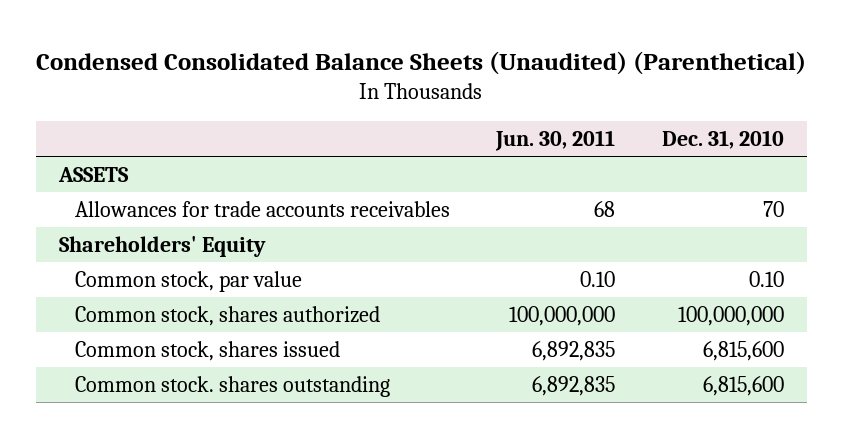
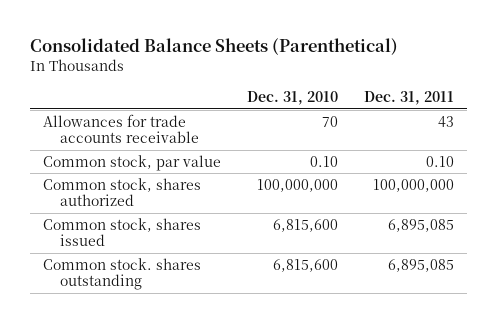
- Condensed Consolidated Balance Sheets (Unaudited) (Parenthetical)
+ Consolidated Balance Sheets (Parenthetical)
- | Jun. 30, 2011 | Dec. 31, 2010
+ | Dec. 31, 2010 | Dec. 31, 2011
- ASSETS
- Allowances for trade accounts receivables | 68 | 70
- Shareholders' Equity
+ Allowances for trade accounts receivable | 70 | 43

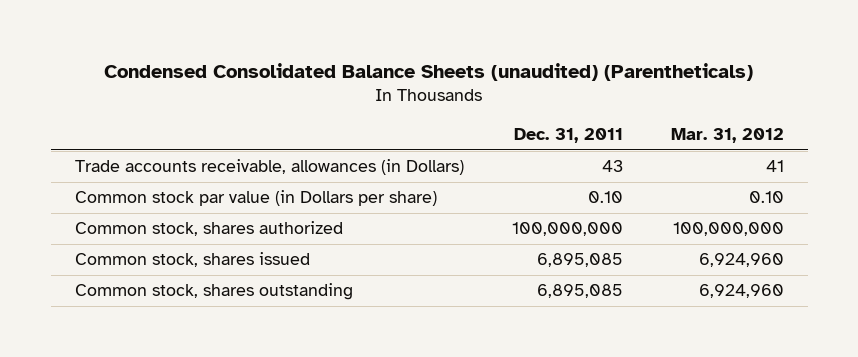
- Consolidated Balance Sheets (Parenthetical)
+ Condensed Consolidated Balance Sheets (unaudited) (Parentheticals)
- | Dec. 31, 2010 | Dec. 31, 2011
+ | Dec. 31, 2011 | Mar. 31, 2012
- Allowances for trade accounts receivable | 70 | 43
- Common stock, par value | 0.10 | 0.10
+ Trade accounts receivable, allowances (in Dollars) | 43 | 41
+ Common stock par value (in Dollars per share) | 0.10 | 0.10
- Common stock. shares outstanding | 6,815,600 | 6,895,085
+ Common stock, shares outstanding | 6,895,085 | 6,924,960

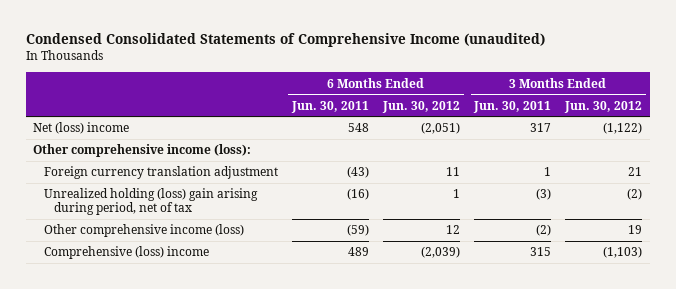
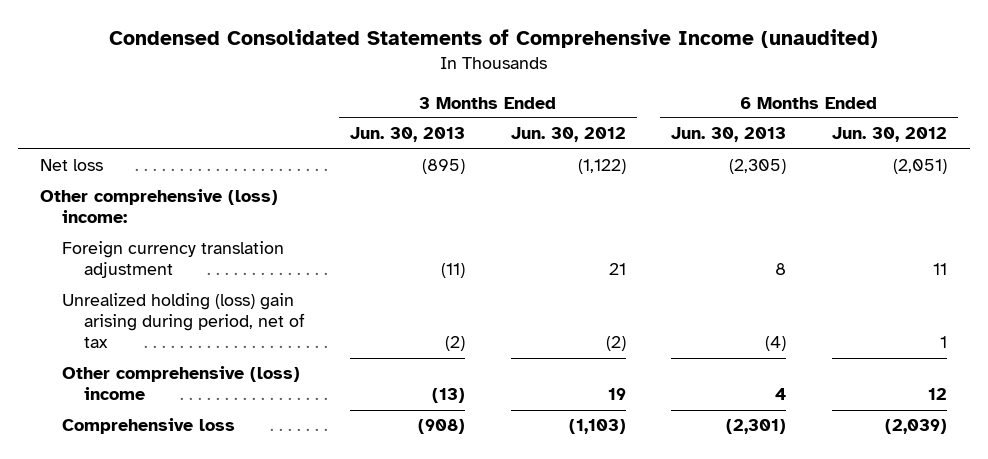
- | 6 Months Ended Jun. 30, 2011 | 6 Months Ended Jun. 30, 2012 | 3 Months Ended Jun. 30, 2011 | 3 Months Ended Jun. 30, 2012
+ | 3 Months Ended Jun. 30, 2013 | 3 Months Ended Jun. 30, 2012 | 6 Months Ended Jun. 30, 2013 | 6 Months Ended Jun. 30, 2012
- Net (loss) income | 548 | (2,051) | 317 | (1,122)
- Other comprehensive income (loss):
+ Net loss | (895) | (1,122) | (2,305) | (2,051)
+ Other comprehensive (loss) income:
- Other comprehensive income (loss) | (59) | 12 | (2) | 19
- Comprehensive (loss) income | 489 | (2,039) | 315 | (1,103)
+ Other comprehensive (loss) income | (13) | 19 | 4 | 12
+ Comprehensive loss | (908) | (1,103) | (2,301) | (2,039)

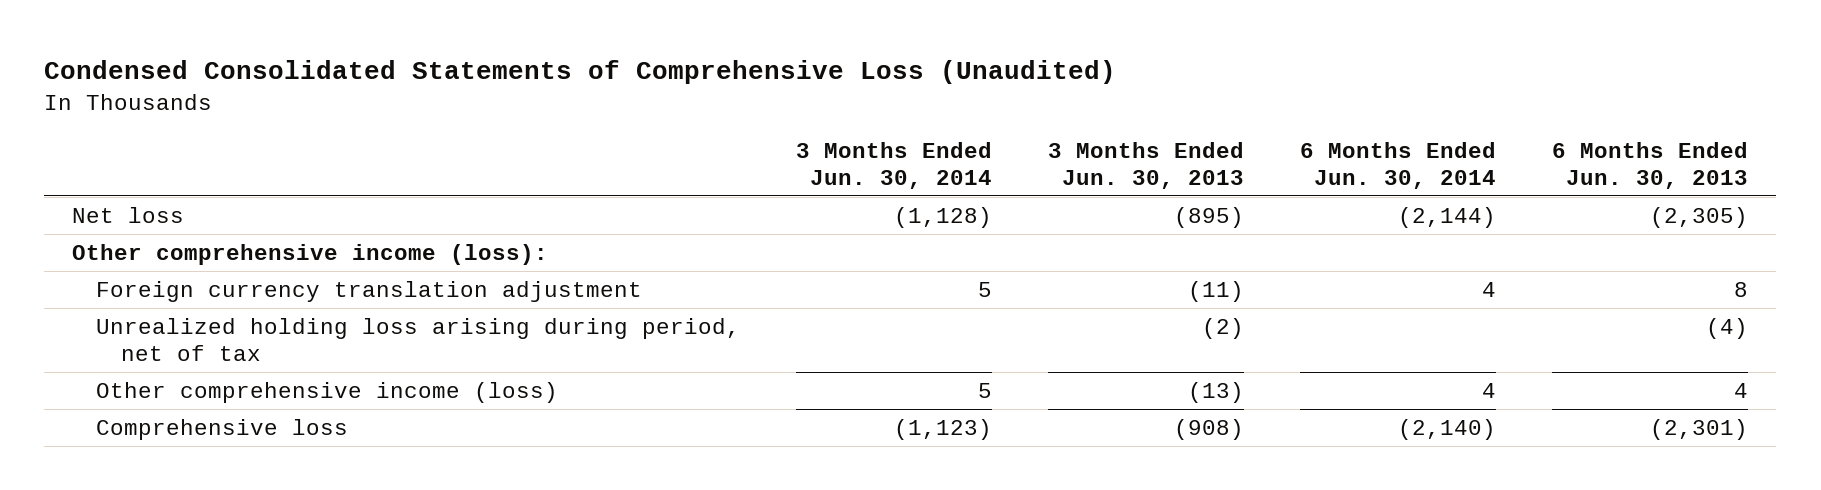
- Condensed Consolidated Statements of Comprehensive Income (unaudited)
+ Condensed Consolidated Statements of Comprehensive Loss (Unaudited)
- | 3 Months Ended Jun. 30, 2013 | 3 Months Ended Jun. 30, 2012 | 6 Months Ended Jun. 30, 2013 | 6 Months Ended Jun. 30, 2012
+ | 3 Months Ended Jun. 30, 2014 | 3 Months Ended Jun. 30, 2013 | 6 Months Ended Jun. 30, 2014 | 6 Months Ended Jun. 30, 2013
- Other comprehensive (loss) income:
+ Other comprehensive income (loss):
- Unrealized holding (loss) gain arising during period, net of tax | (2) | (2) | (4) | 1
- Other comprehensive (loss) income | (13) | 19 | 4 | 12
+ Unrealized holding loss arising during period, net of tax | | (2) | | (4)
+ Other comprehensive income (loss) | 5 | (13) | 4 | 4

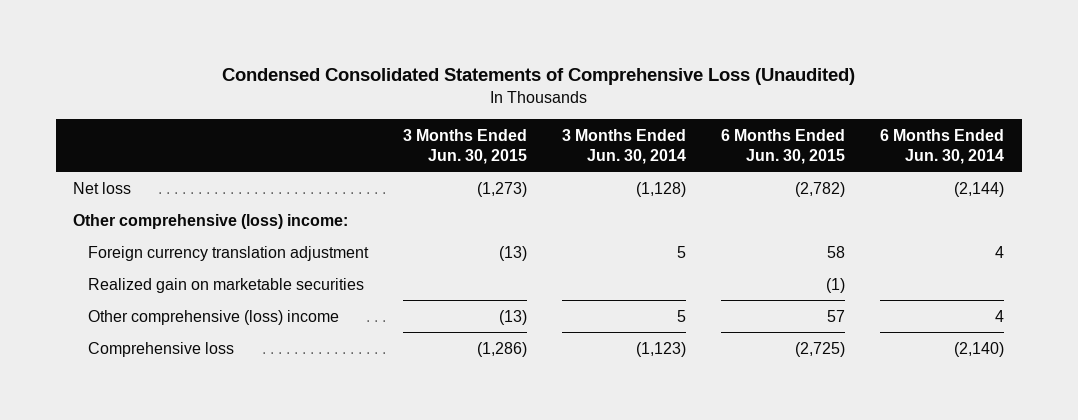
- | 3 Months Ended Jun. 30, 2014 | 3 Months Ended Jun. 30, 2013 | 6 Months Ended Jun. 30, 2014 | 6 Months Ended Jun. 30, 2013
+ | 3 Months Ended Jun. 30, 2015 | 3 Months Ended Jun. 30, 2014 | 6 Months Ended Jun. 30, 2015 | 6 Months Ended Jun. 30, 2014
- Other comprehensive income (loss):
+ Other comprehensive (loss) income:
- Unrealized holding loss arising during period, net of tax | | (2) | | (4)
- Other comprehensive income (loss) | 5 | (13) | 4 | 4
+ Realized gain on marketable securities | | | (1) |
+ Other comprehensive (loss) income | (13) | 5 | 57 | 4

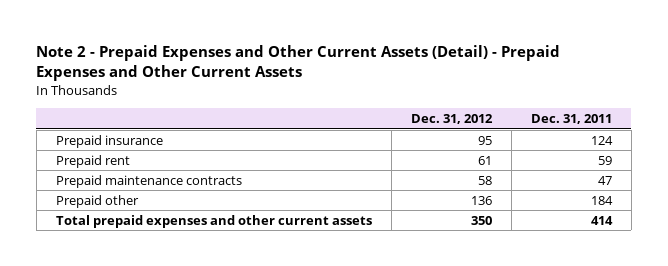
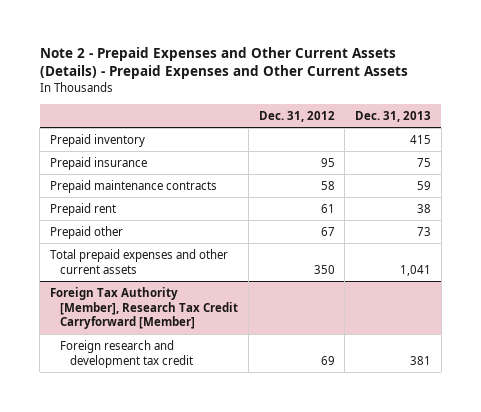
- Note 2 - Prepaid Expenses and Other Current Assets (Detail) - Prepaid Expenses and Other Current Assets
+ Note 2 - Prepaid Expenses and Other Current Assets (Details) - Prepaid Expenses and Other Current Assets
- | Dec. 31, 2012 | Dec. 31, 2011
+ | Dec. 31, 2012 | Dec. 31, 2013
+ Prepaid inventory | | 415
- Prepaid other | 136 | 184
moved down: Prepaid rent | 61 | 38
+ Prepaid other | 67 | 73
+ Foreign Tax Authority [Member], Research Tax Credit Carryforward [Member]
+ Foreign research and development tax credit | 69 | 381

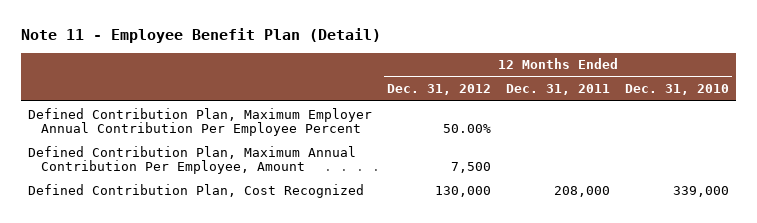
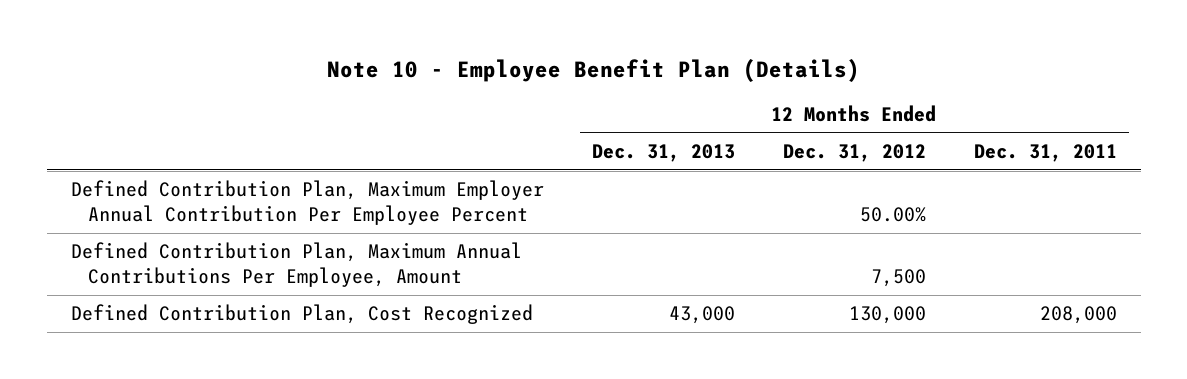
- Note 11 - Employee Benefit Plan (Detail)
+ Note 10 - Employee Benefit Plan (Details)
- | 12 Months Ended Dec. 31, 2012 | 12 Months Ended Dec. 31, 2011 | 12 Months Ended Dec. 31, 2010
+ | 12 Months Ended Dec. 31, 2013 | 12 Months Ended Dec. 31, 2012 | 12 Months Ended Dec. 31, 2011
- Defined Contribution Plan, Maximum Annual Contribution Per Employee, Amount | 7,500 | |
+ Defined Contribution Plan, Maximum Annual Contributions Per Employee, Amount | | 7,500 |

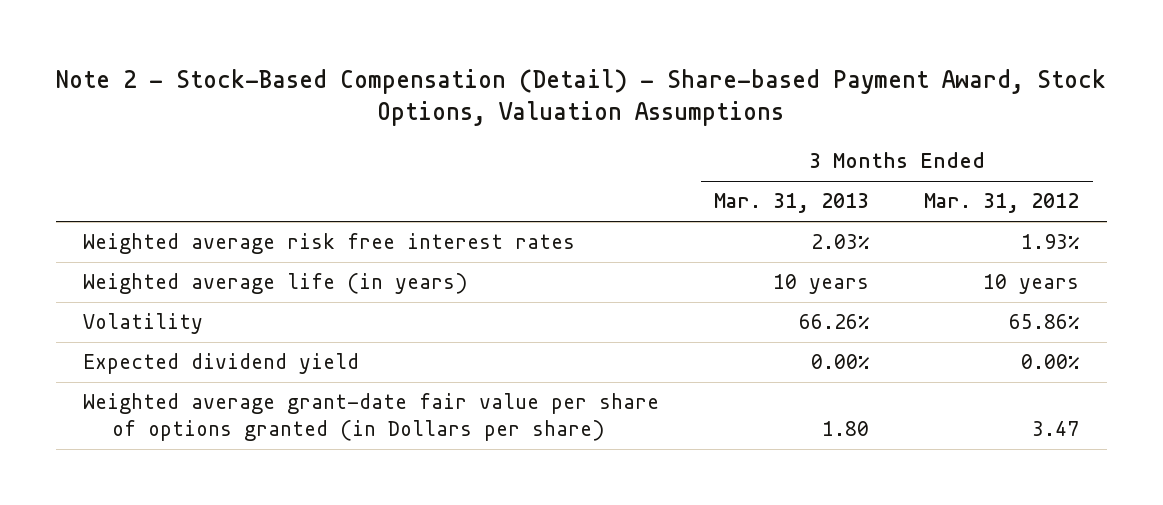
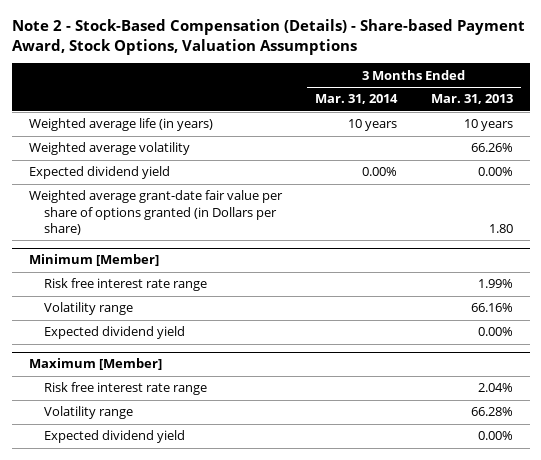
- Note 2 - Stock-Based Compensation (Detail) - Share-based Payment Award, Stock Options, Valuation Assumptions
+ Note 2 - Stock-Based Compensation (Details) - Share-based Payment Award, Stock Options, Valuation Assumptions
- | 3 Months Ended Mar. 31, 2013 | 3 Months Ended Mar. 31, 2012
+ | 3 Months Ended Mar. 31, 2014 | 3 Months Ended Mar. 31, 2013
- Weighted average risk free interest rates | 2.03% | 1.93%
- Volatility | 66.26% | 65.86%
+ Weighted average volatility | | 66.26%
+ Minimum [Member]
+ Risk free interest rate range | | 1.99%
+ Volatility range | | 66.16%
+ Expected dividend yield | | 0.00%
+ Maximum [Member]
+ Risk free interest rate range | | 2.04%
+ Volatility range | | 66.28%
+ Expected dividend yield | | 0.00%

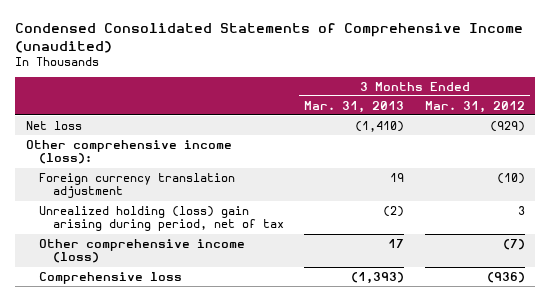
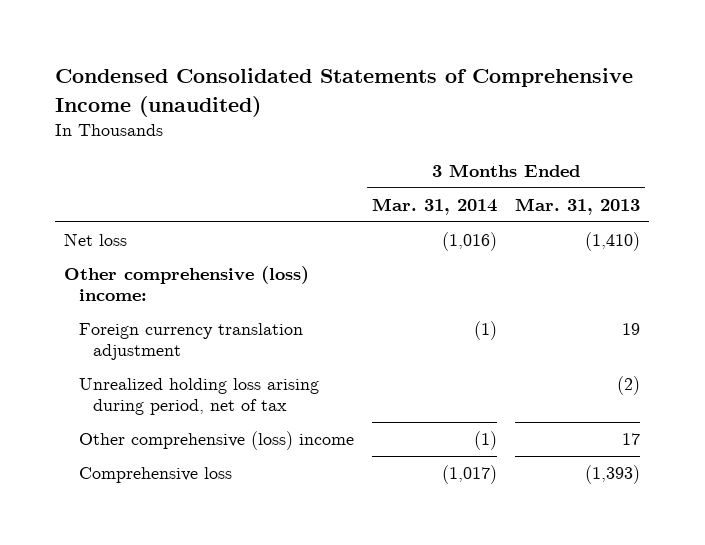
- | 3 Months Ended Mar. 31, 2013 | 3 Months Ended Mar. 31, 2012
+ | 3 Months Ended Mar. 31, 2014 | 3 Months Ended Mar. 31, 2013
- Other comprehensive income (loss):
+ Other comprehensive (loss) income:
- Unrealized holding (loss) gain arising during period, net of tax | (2) | 3
- Other comprehensive income (loss) | 17 | (7)
+ Unrealized holding loss arising during period, net of tax | | (2)
+ Other comprehensive (loss) income | (1) | 17

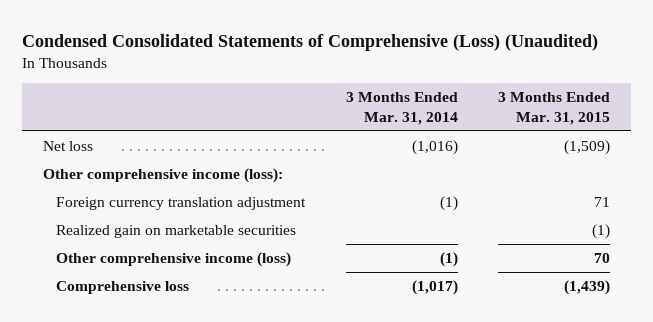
- Condensed Consolidated Statements of Comprehensive Income (unaudited)
+ Condensed Consolidated Statements of Comprehensive (Loss) (Unaudited)
- | 3 Months Ended Mar. 31, 2014 | 3 Months Ended Mar. 31, 2013
+ | 3 Months Ended Mar. 31, 2014 | 3 Months Ended Mar. 31, 2015
- Other comprehensive (loss) income:
+ Other comprehensive income (loss):
- Unrealized holding loss arising during period, net of tax | | (2)
- Other comprehensive (loss) income | (1) | 17
+ Realized gain on marketable securities | | (1)
+ Other comprehensive income (loss) | (1) | 70

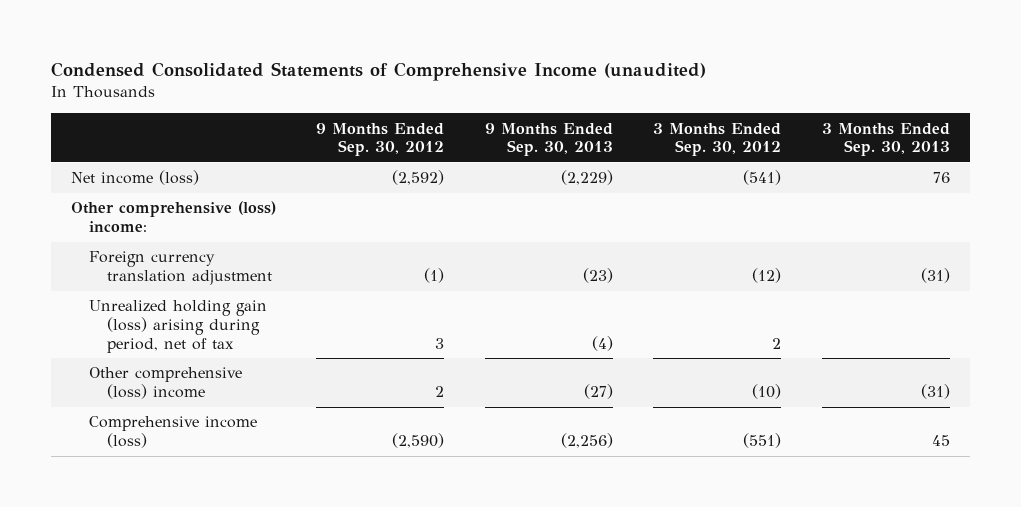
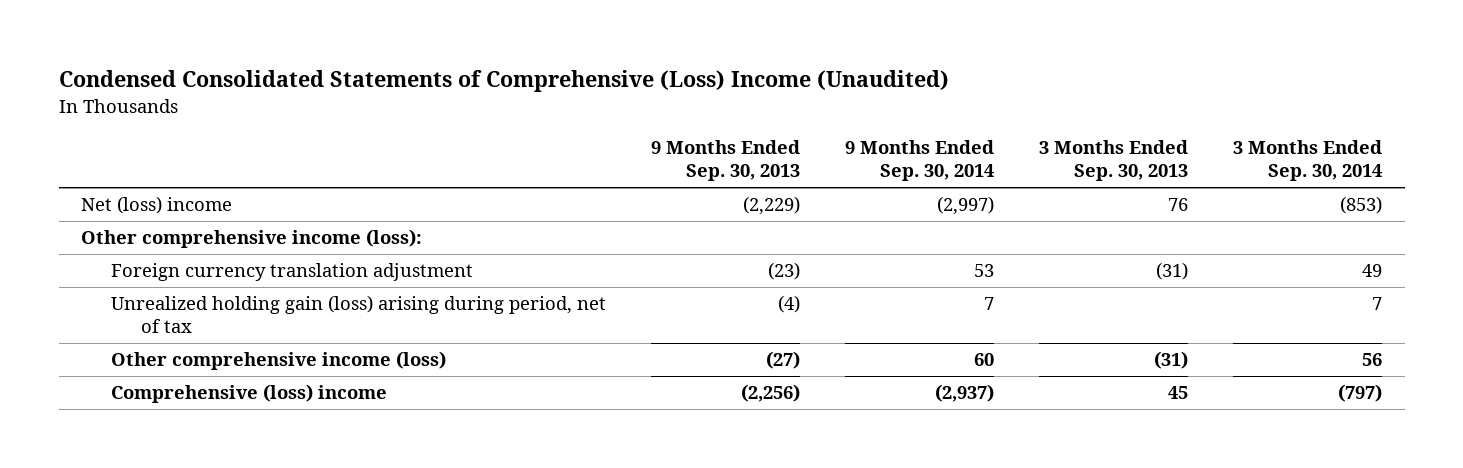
- Condensed Consolidated Statements of Comprehensive Income (unaudited)
+ Condensed Consolidated Statements of Comprehensive (Loss) Income (Unaudited)
- | 9 Months Ended Sep. 30, 2012 | 9 Months Ended Sep. 30, 2013 | 3 Months Ended Sep. 30, 2012 | 3 Months Ended Sep. 30, 2013
+ | 9 Months Ended Sep. 30, 2013 | 9 Months Ended Sep. 30, 2014 | 3 Months Ended Sep. 30, 2013 | 3 Months Ended Sep. 30, 2014
- Net income (loss) | (2,592) | (2,229) | (541) | 76
- Other comprehensive (loss) income:
+ Net (loss) income | (2,229) | (2,997) | 76 | (853)
+ Other comprehensive income (loss):
- Other comprehensive (loss) income | 2 | (27) | (10) | (31)
- Comprehensive income (loss) | (2,590) | (2,256) | (551) | 45
+ Other comprehensive income (loss) | (27) | 60 | (31) | 56
+ Comprehensive (loss) income | (2,256) | (2,937) | 45 | (797)

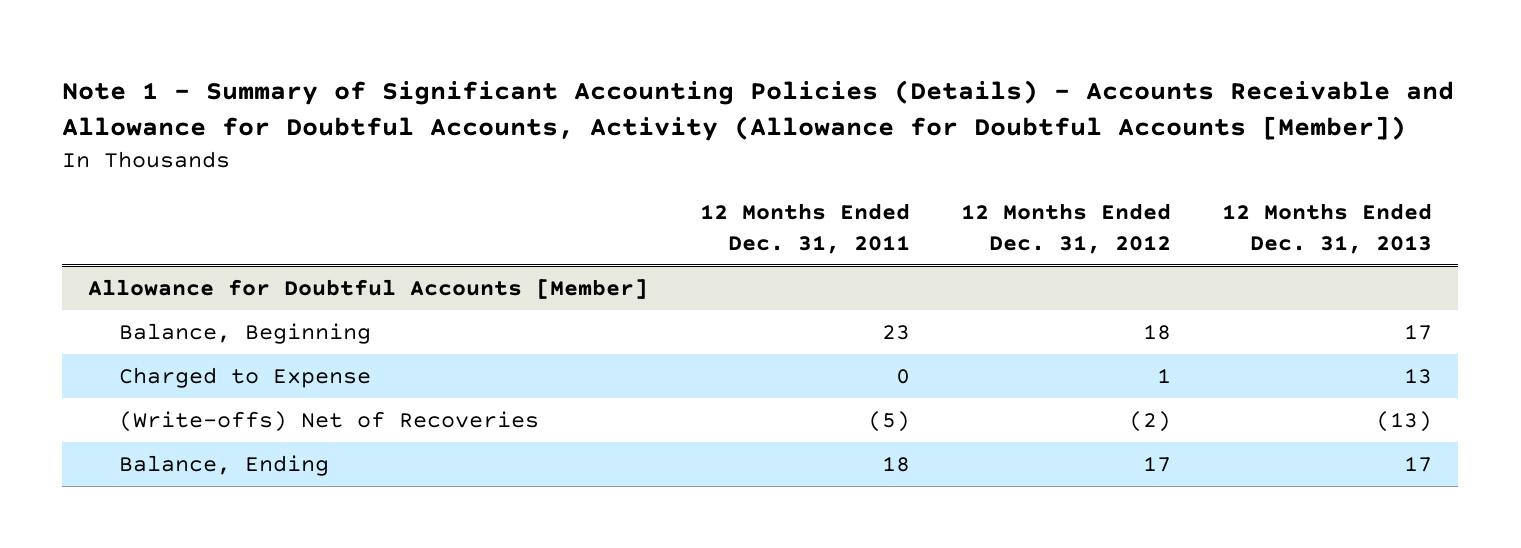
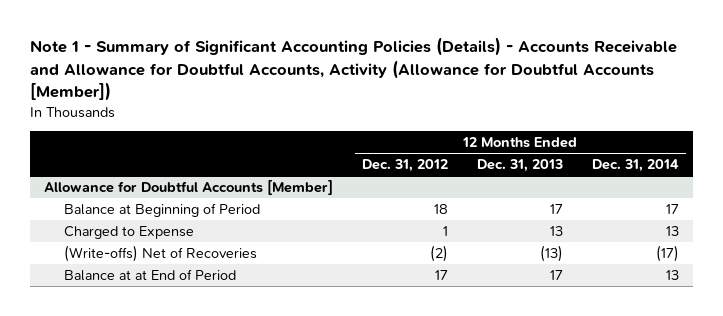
- | 12 Months Ended Dec. 31, 2011 | 12 Months Ended Dec. 31, 2012 | 12 Months Ended Dec. 31, 2013
+ | 12 Months Ended Dec. 31, 2012 | 12 Months Ended Dec. 31, 2013 | 12 Months Ended Dec. 31, 2014
@ Allowance for Doubtful Accounts [Member]
- Balance, Beginning | 23 | 18 | 17
+ Balance at Beginning of Period | 18 | 17 | 17
- Balance, Ending | 18 | 17 | 17
+ Balance at at End of Period | 17 | 17 | 13

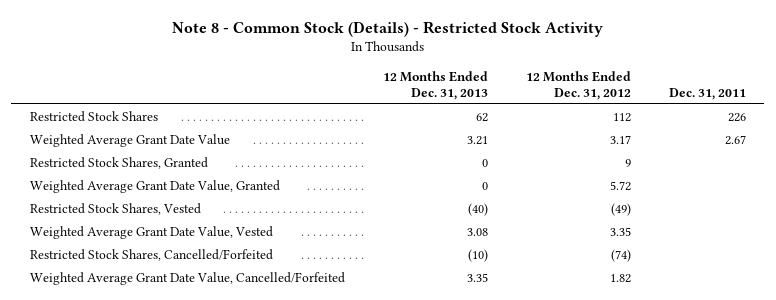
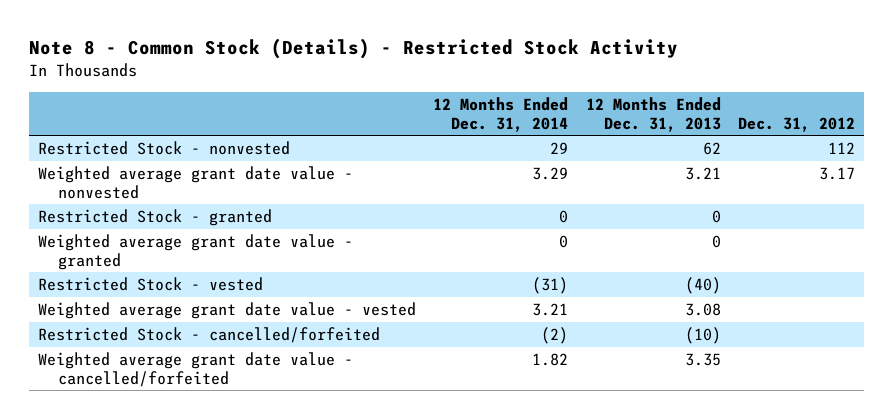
- | 12 Months Ended Dec. 31, 2013 | 12 Months Ended Dec. 31, 2012 | Dec. 31, 2011
+ | 12 Months Ended Dec. 31, 2014 | 12 Months Ended Dec. 31, 2013 | Dec. 31, 2012
- Restricted Stock Shares | 62 | 112 | 226
- Weighted Average Grant Date Value | 3.21 | 3.17 | 2.67
- Restricted Stock Shares, Granted | 0 | 9 |
- Weighted Average Grant Date Value, Granted | 0 | 5.72 |
- Restricted Stock Shares, Vested | (40) | (49) |
- Weighted Average Grant Date Value, Vested | 3.08 | 3.35 |
- Restricted Stock Shares, Cancelled/Forfeited | (10) | (74) |
- Weighted Average Grant Date Value, Cancelled/Forfeited | 3.35 | 1.82 |
+ Restricted Stock - nonvested | 29 | 62 | 112
+ Weighted average grant date value - nonvested | 3.29 | 3.21 | 3.17
+ Restricted Stock - granted | 0 | 0 |
+ Weighted average grant date value - granted | 0 | 0 |
+ Restricted Stock - vested | (31) | (40) |
+ Weighted average grant date value - vested | 3.21 | 3.08 |
+ Restricted Stock - cancelled/forfeited | (2) | (10) |
+ Weighted average grant date value - cancelled/forfeited | 1.82 | 3.35 |

